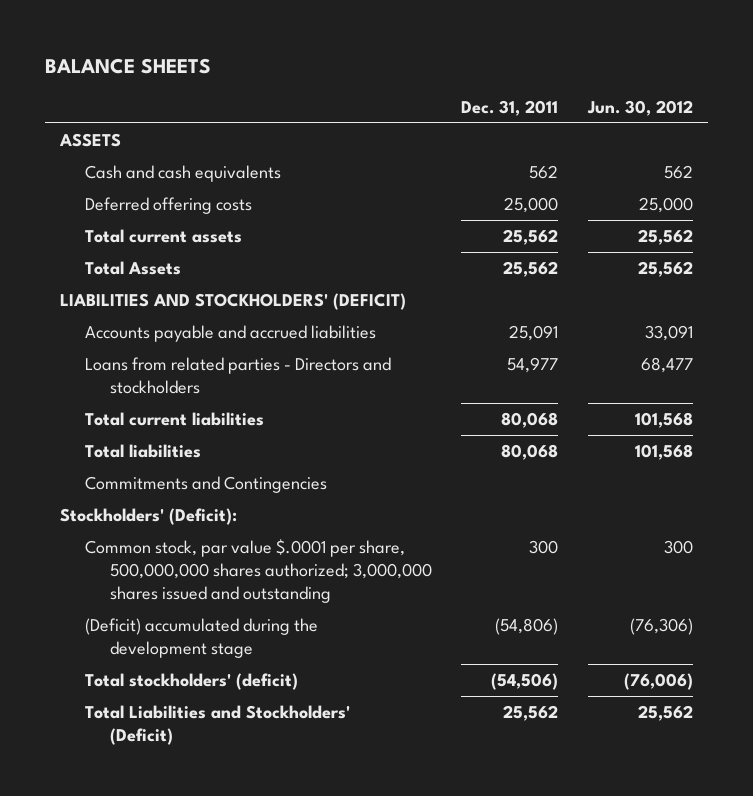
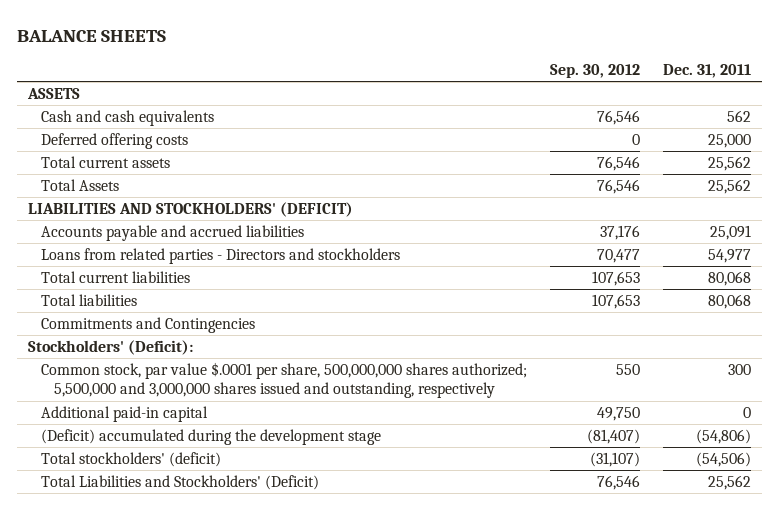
- | Dec. 31, 2011 | Jun. 30, 2012
+ | Sep. 30, 2012 | Dec. 31, 2011
- Common stock, par value $.0001 per share, 500,000,000 shares authorized; 3,000,000 shares issued and outstanding | 300 | 300
+ Common stock, par value $.0001 per share, 500,000,000 shares authorized; 5,500,000 and 3,000,000 shares issued and outstanding, respectively | 550 | 300
+ Additional paid-in capital | 49,750 | 0

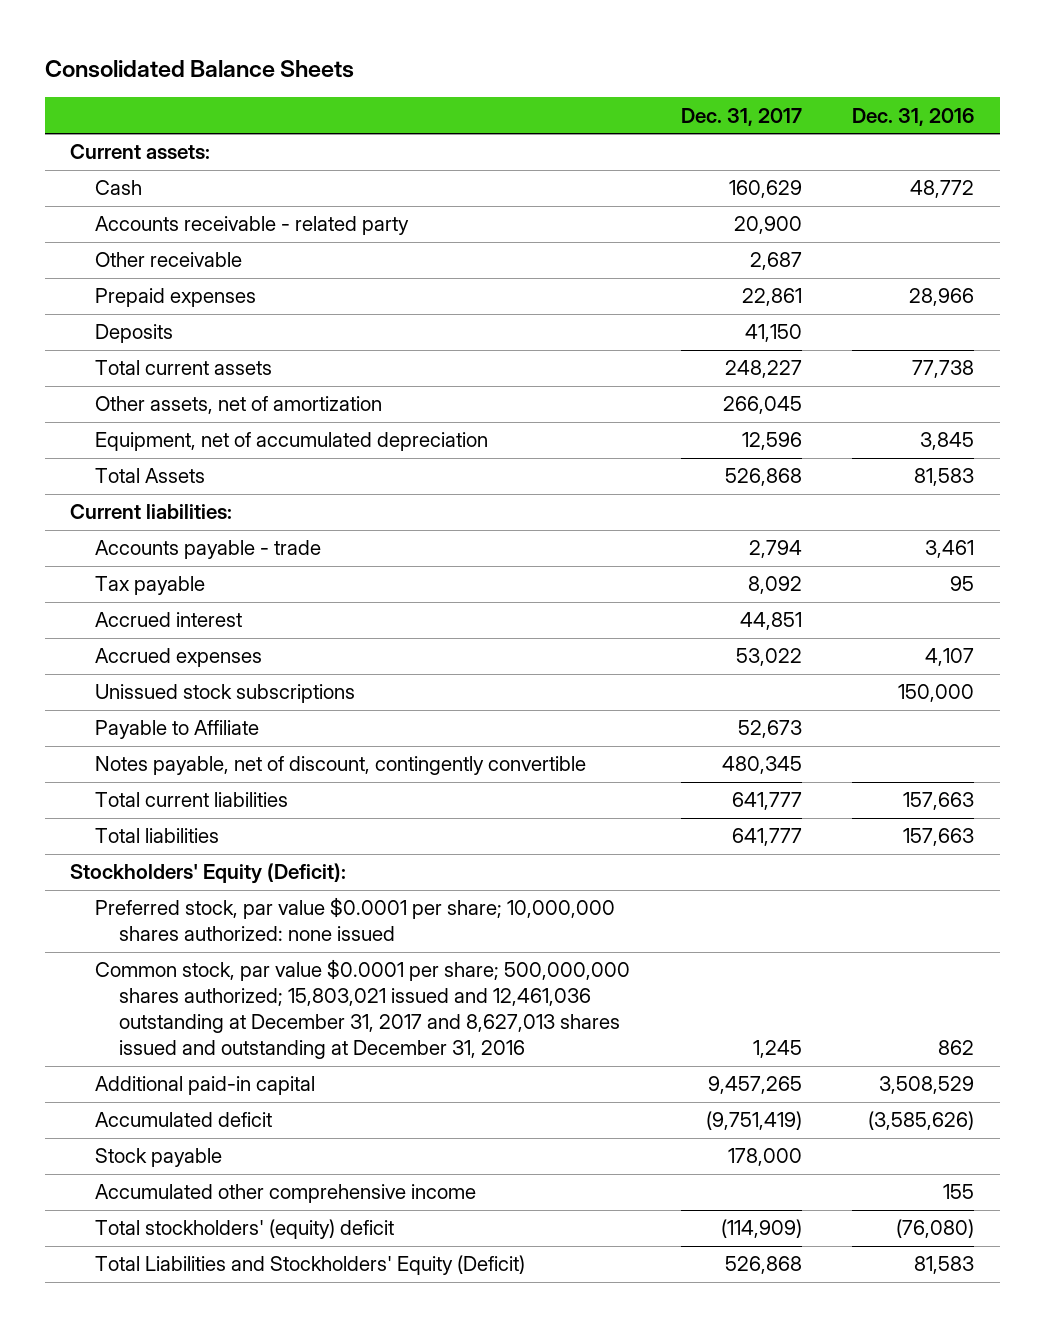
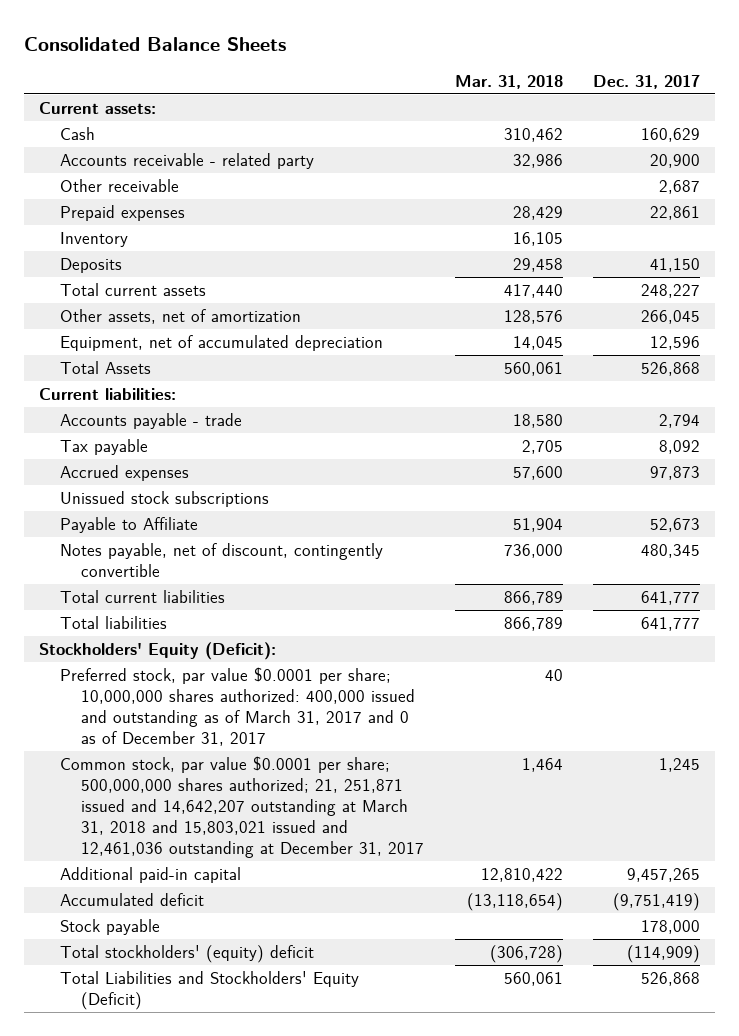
- | Dec. 31, 2017 | Dec. 31, 2016
+ | Mar. 31, 2018 | Dec. 31, 2017
+ Inventory | 16,105 |
- Accrued interest | 44,851 |
- Accrued expenses | 53,022 | 4,107
+ Accrued expenses | 57,600 | 97,873
- Preferred stock, par value $0.0001 per share; 10,000,000 shares authorized: none issued
- Common stock, par value $0.0001 per share; 500,000,000 shares authorized; 15,803,021 issued and 12,461,036 outstanding at December 31, 2017 and 8,627,013 shares issued and outstanding at December 31, 2016 | 1,245 | 862
+ Preferred stock, par value $0.0001 per share; 10,000,000 shares authorized: 400,000 issued and outstanding as of March 31, 2017 and 0 as of December 31, 2017 | 40 |
+ Common stock, par value $0.0001 per share; 500,000,000 shares authorized; 21, 251,871 issued and 14,642,207 outstanding at March 31, 2018 and 15,803,021 issued and 12,461,036 outstanding at December 31, 2017 | 1,464 | 1,245
- Accumulated other comprehensive income | | 155

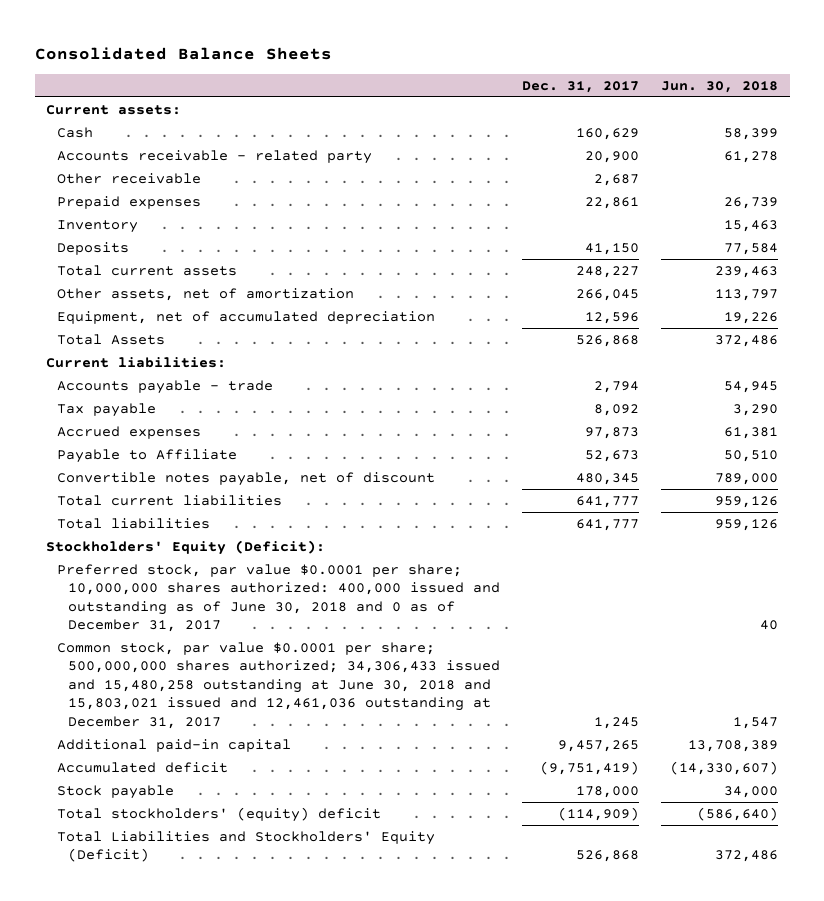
- | Mar. 31, 2018 | Dec. 31, 2017
+ | Dec. 31, 2017 | Jun. 30, 2018
- Unissued stock subscriptions
- Notes payable, net of discount, contingently convertible | 736,000 | 480,345
+ Convertible notes payable, net of discount | 480,345 | 789,000
- Preferred stock, par value $0.0001 per share; 10,000,000 shares authorized: 400,000 issued and outstanding as of March 31, 2017 and 0 as of December 31, 2017 | 40 |
- Common stock, par value $0.0001 per share; 500,000,000 shares authorized; 21, 251,871 issued and 14,642,207 outstanding at March 31, 2018 and 15,803,021 issued and 12,461,036 outstanding at December 31, 2017 | 1,464 | 1,245
+ Preferred stock, par value $0.0001 per share; 10,000,000 shares authorized: 400,000 issued and outstanding as of June 30, 2018 and 0 as of December 31, 2017 | | 40
+ Common stock, par value $0.0001 per share; 500,000,000 shares authorized; 34,306,433 issued and 15,480,258 outstanding at June 30, 2018 and 15,803,021 issued and 12,461,036 outstanding at December 31, 2017 | 1,245 | 1,547

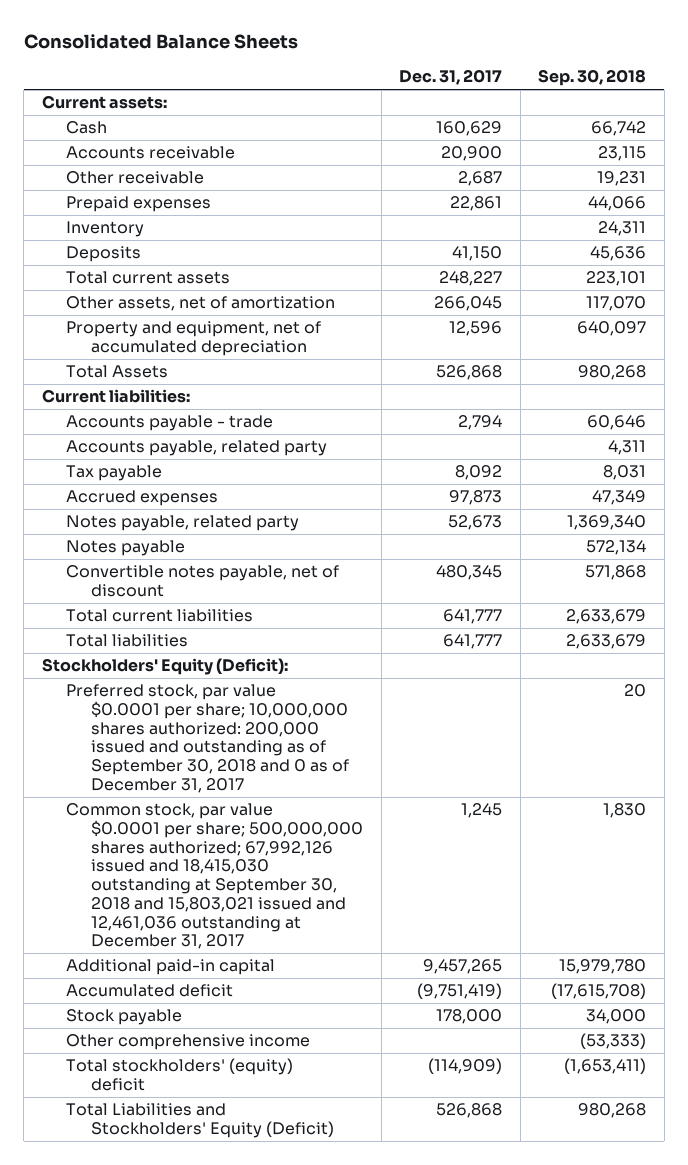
- | Dec. 31, 2017 | Jun. 30, 2018
+ | Dec. 31, 2017 | Sep. 30, 2018
- Accounts receivable - related party | 20,900 | 61,278
+ Accounts receivable | 20,900 | 23,115
- Equipment, net of accumulated depreciation | 12,596 | 19,226
+ Property and equipment, net of accumulated depreciation | 12,596 | 640,097
+ Accounts payable, related party | | 4,311
- Payable to Affiliate | 52,673 | 50,510
+ Notes payable, related party | 52,673 | 1,369,340
+ Notes payable | | 572,134
- Preferred stock, par value $0.0001 per share; 10,000,000 shares authorized: 400,000 issued and outstanding as of June 30, 2018 and 0 as of December 31, 2017 | | 40
- Common stock, par value $0.0001 per share; 500,000,000 shares authorized; 34,306,433 issued and 15,480,258 outstanding at June 30, 2018 and 15,803,021 issued and 12,461,036 outstanding at December 31, 2017 | 1,245 | 1,547
+ Preferred stock, par value $0.0001 per share; 10,000,000 shares authorized: 200,000 issued and outstanding as of September 30, 2018 and 0 as of December 31, 2017 | | 20
+ Common stock, par value $0.0001 per share; 500,000,000 shares authorized; 67,992,126 issued and 18,415,030 outstanding at September 30, 2018 and 15,803,021 issued and 12,461,036 outstanding at December 31, 2017 | 1,245 | 1,830
+ Other comprehensive income | | (53,333)

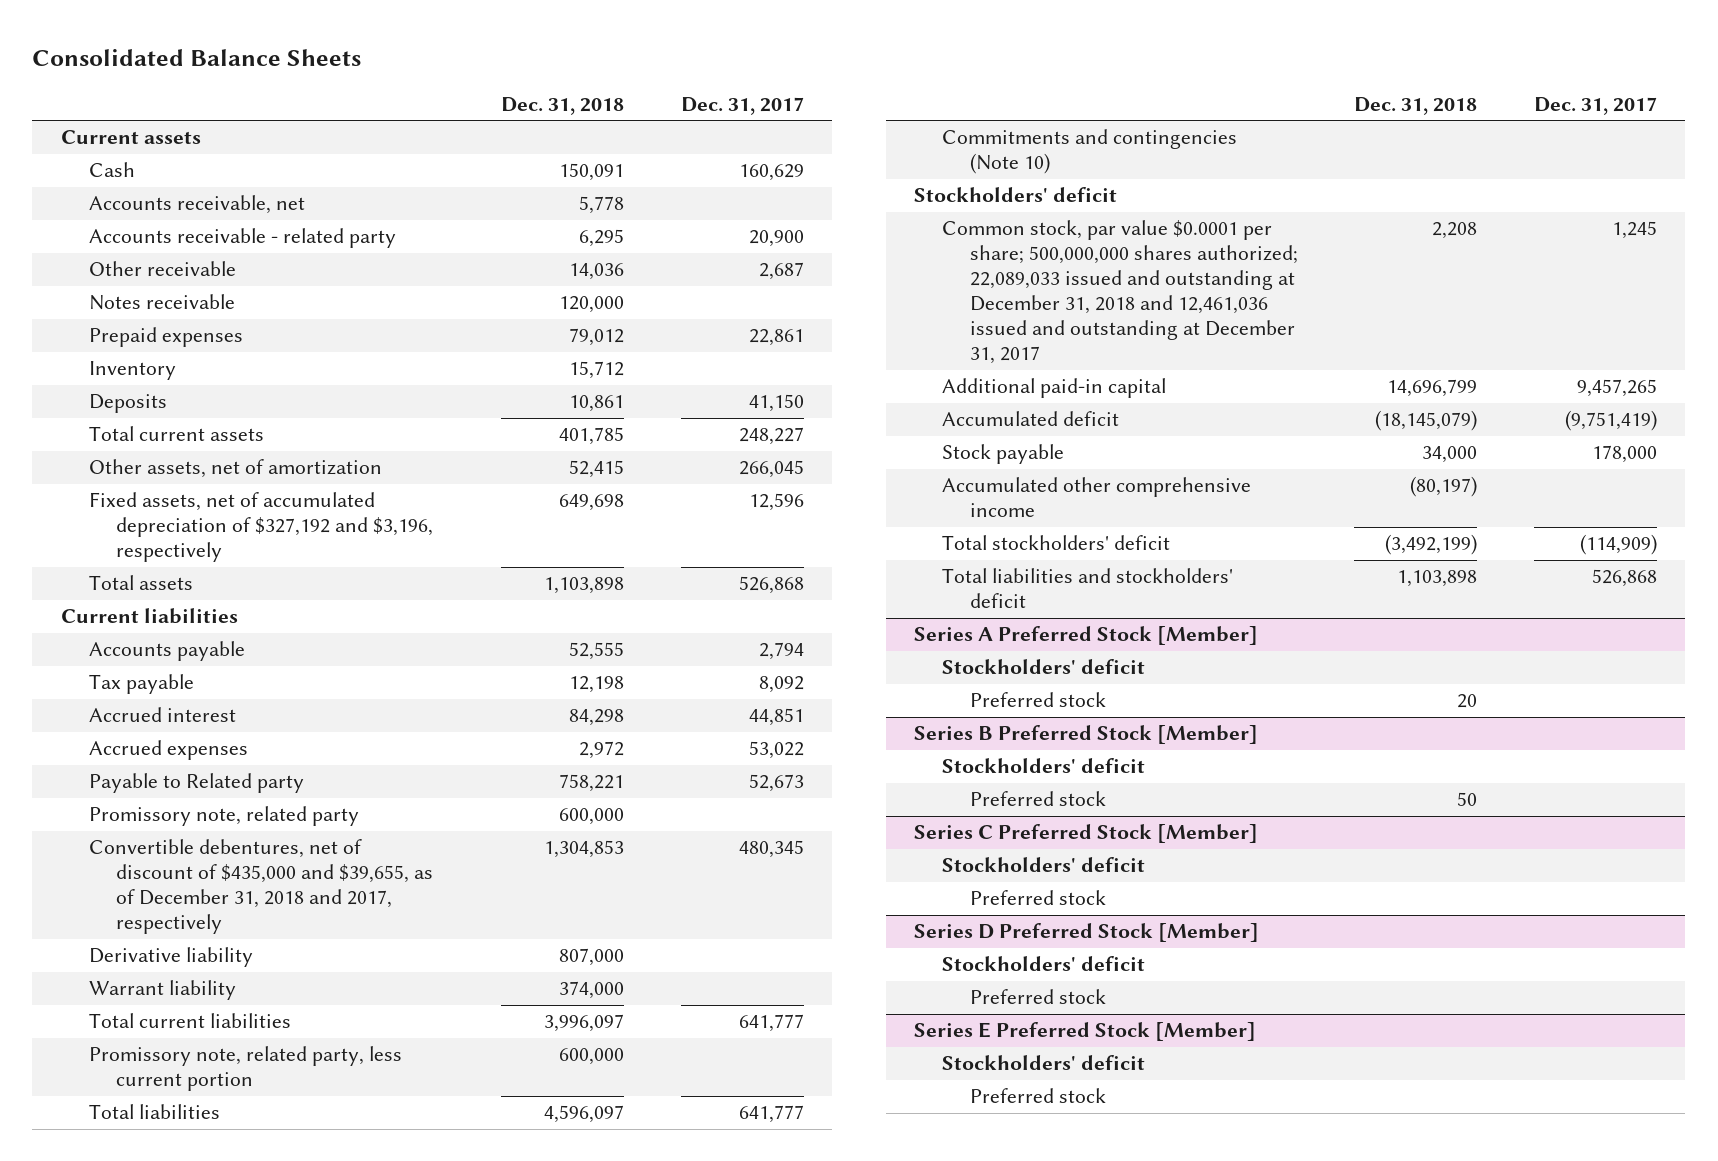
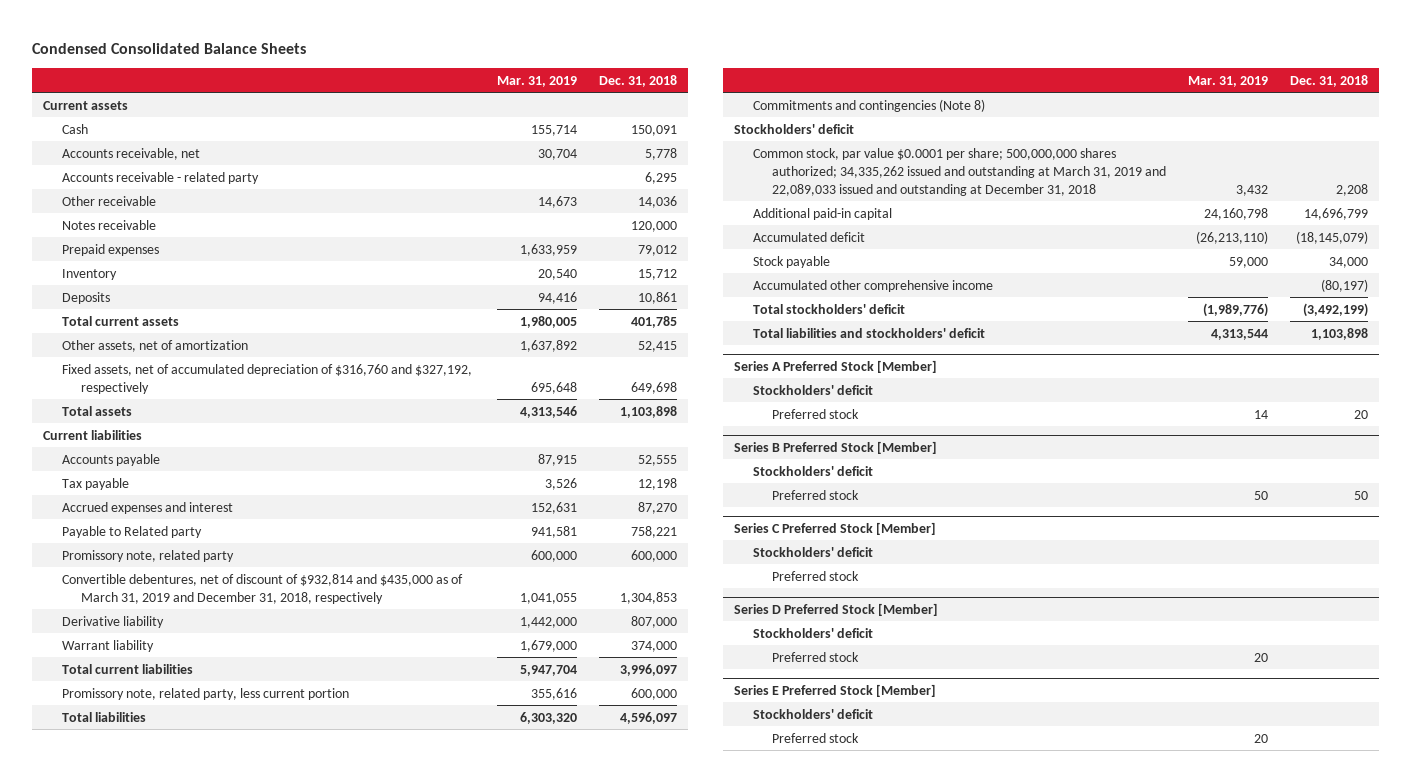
- Consolidated Balance Sheets
+ Condensed Consolidated Balance Sheets
- | Dec. 31, 2018 | Dec. 31, 2017
+ | Mar. 31, 2019 | Dec. 31, 2018
- Fixed assets, net of accumulated depreciation of $327,192 and $3,196, respectively | 649,698 | 12,596
+ Fixed assets, net of accumulated depreciation of $316,760 and $327,192, respectively | 695,648 | 649,698
- Accrued interest | 84,298 | 44,851
- Accrued expenses | 2,972 | 53,022
+ Accrued expenses and interest | 152,631 | 87,270
- Convertible debentures, net of discount of $435,000 and $39,655, as of December 31, 2018 and 2017, respectively | 1,304,853 | 480,345
+ Convertible debentures, net of discount of $932,814 and $435,000 as of March 31, 2019 and December 31, 2018, respectively | 1,041,055 | 1,304,853
- Commitments and contingencies (Note 10)
+ Commitments and contingencies (Note 8)
- Common stock, par value $0.0001 per share; 500,000,000 shares authorized; 22,089,033 issued and outstanding at December 31, 2018 and 12,461,036 issued and outstanding at December 31, 2017 | 2,208 | 1,245
+ Common stock, par value $0.0001 per share; 500,000,000 shares authorized; 34,335,262 issued and outstanding at March 31, 2019 and 22,089,033 issued and outstanding at December 31, 2018 | 3,432 | 2,208

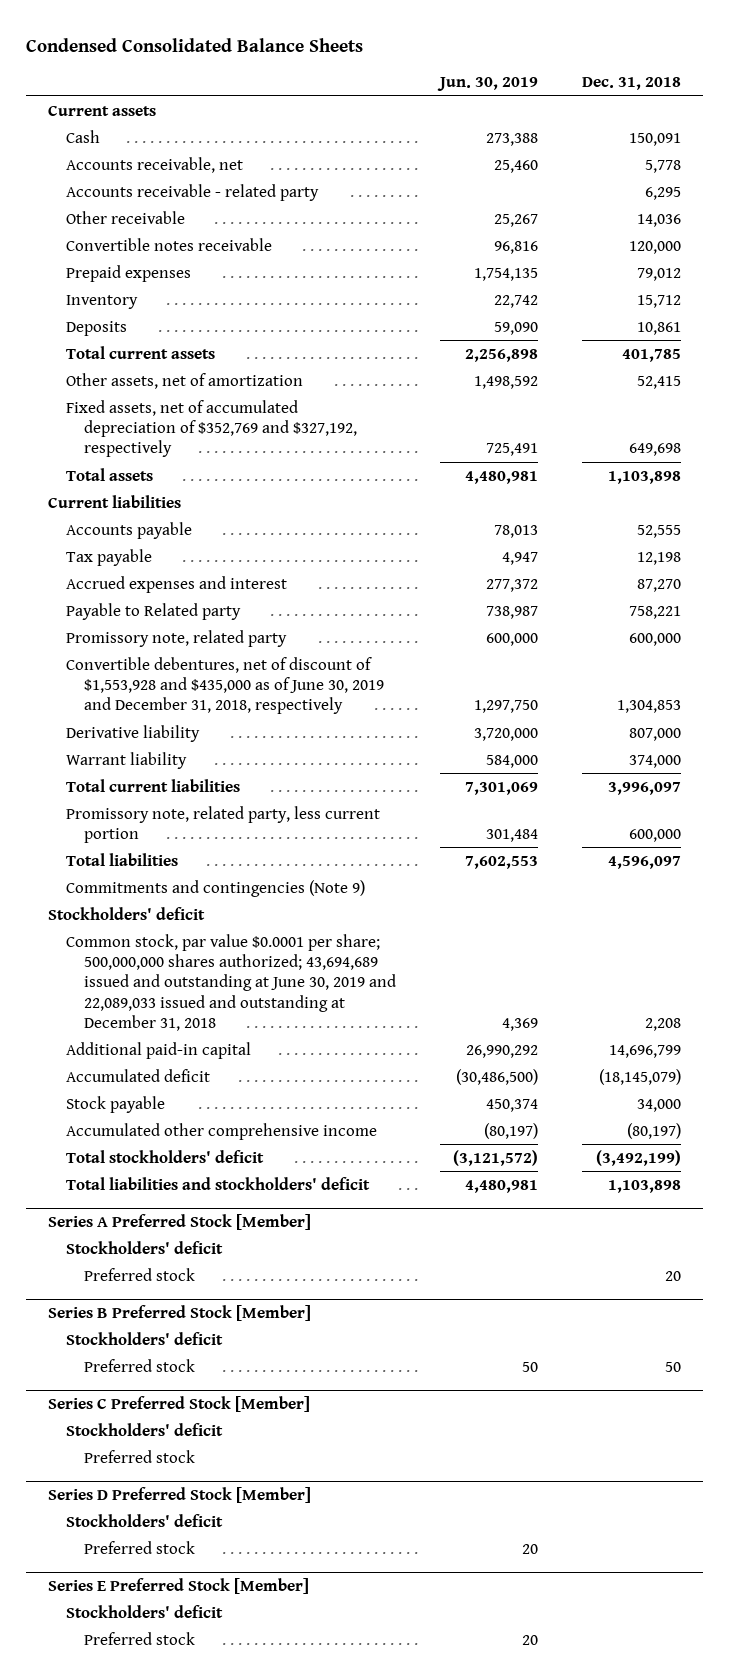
- | Mar. 31, 2019 | Dec. 31, 2018
+ | Jun. 30, 2019 | Dec. 31, 2018
- Notes receivable | | 120,000
+ Convertible notes receivable | 96,816 | 120,000
- Fixed assets, net of accumulated depreciation of $316,760 and $327,192, respectively | 695,648 | 649,698
+ Fixed assets, net of accumulated depreciation of $352,769 and $327,192, respectively | 725,491 | 649,698
- Convertible debentures, net of discount of $932,814 and $435,000 as of March 31, 2019 and December 31, 2018, respectively | 1,041,055 | 1,304,853
+ Convertible debentures, net of discount of $1,553,928 and $435,000 as of June 30, 2019 and December 31, 2018, respectively | 1,297,750 | 1,304,853
- Commitments and contingencies (Note 8)
+ Commitments and contingencies (Note 9)
- Common stock, par value $0.0001 per share; 500,000,000 shares authorized; 34,335,262 issued and outstanding at March 31, 2019 and 22,089,033 issued and outstanding at December 31, 2018 | 3,432 | 2,208
+ Common stock, par value $0.0001 per share; 500,000,000 shares authorized; 43,694,689 issued and outstanding at June 30, 2019 and 22,089,033 issued and outstanding at December 31, 2018 | 4,369 | 2,208

